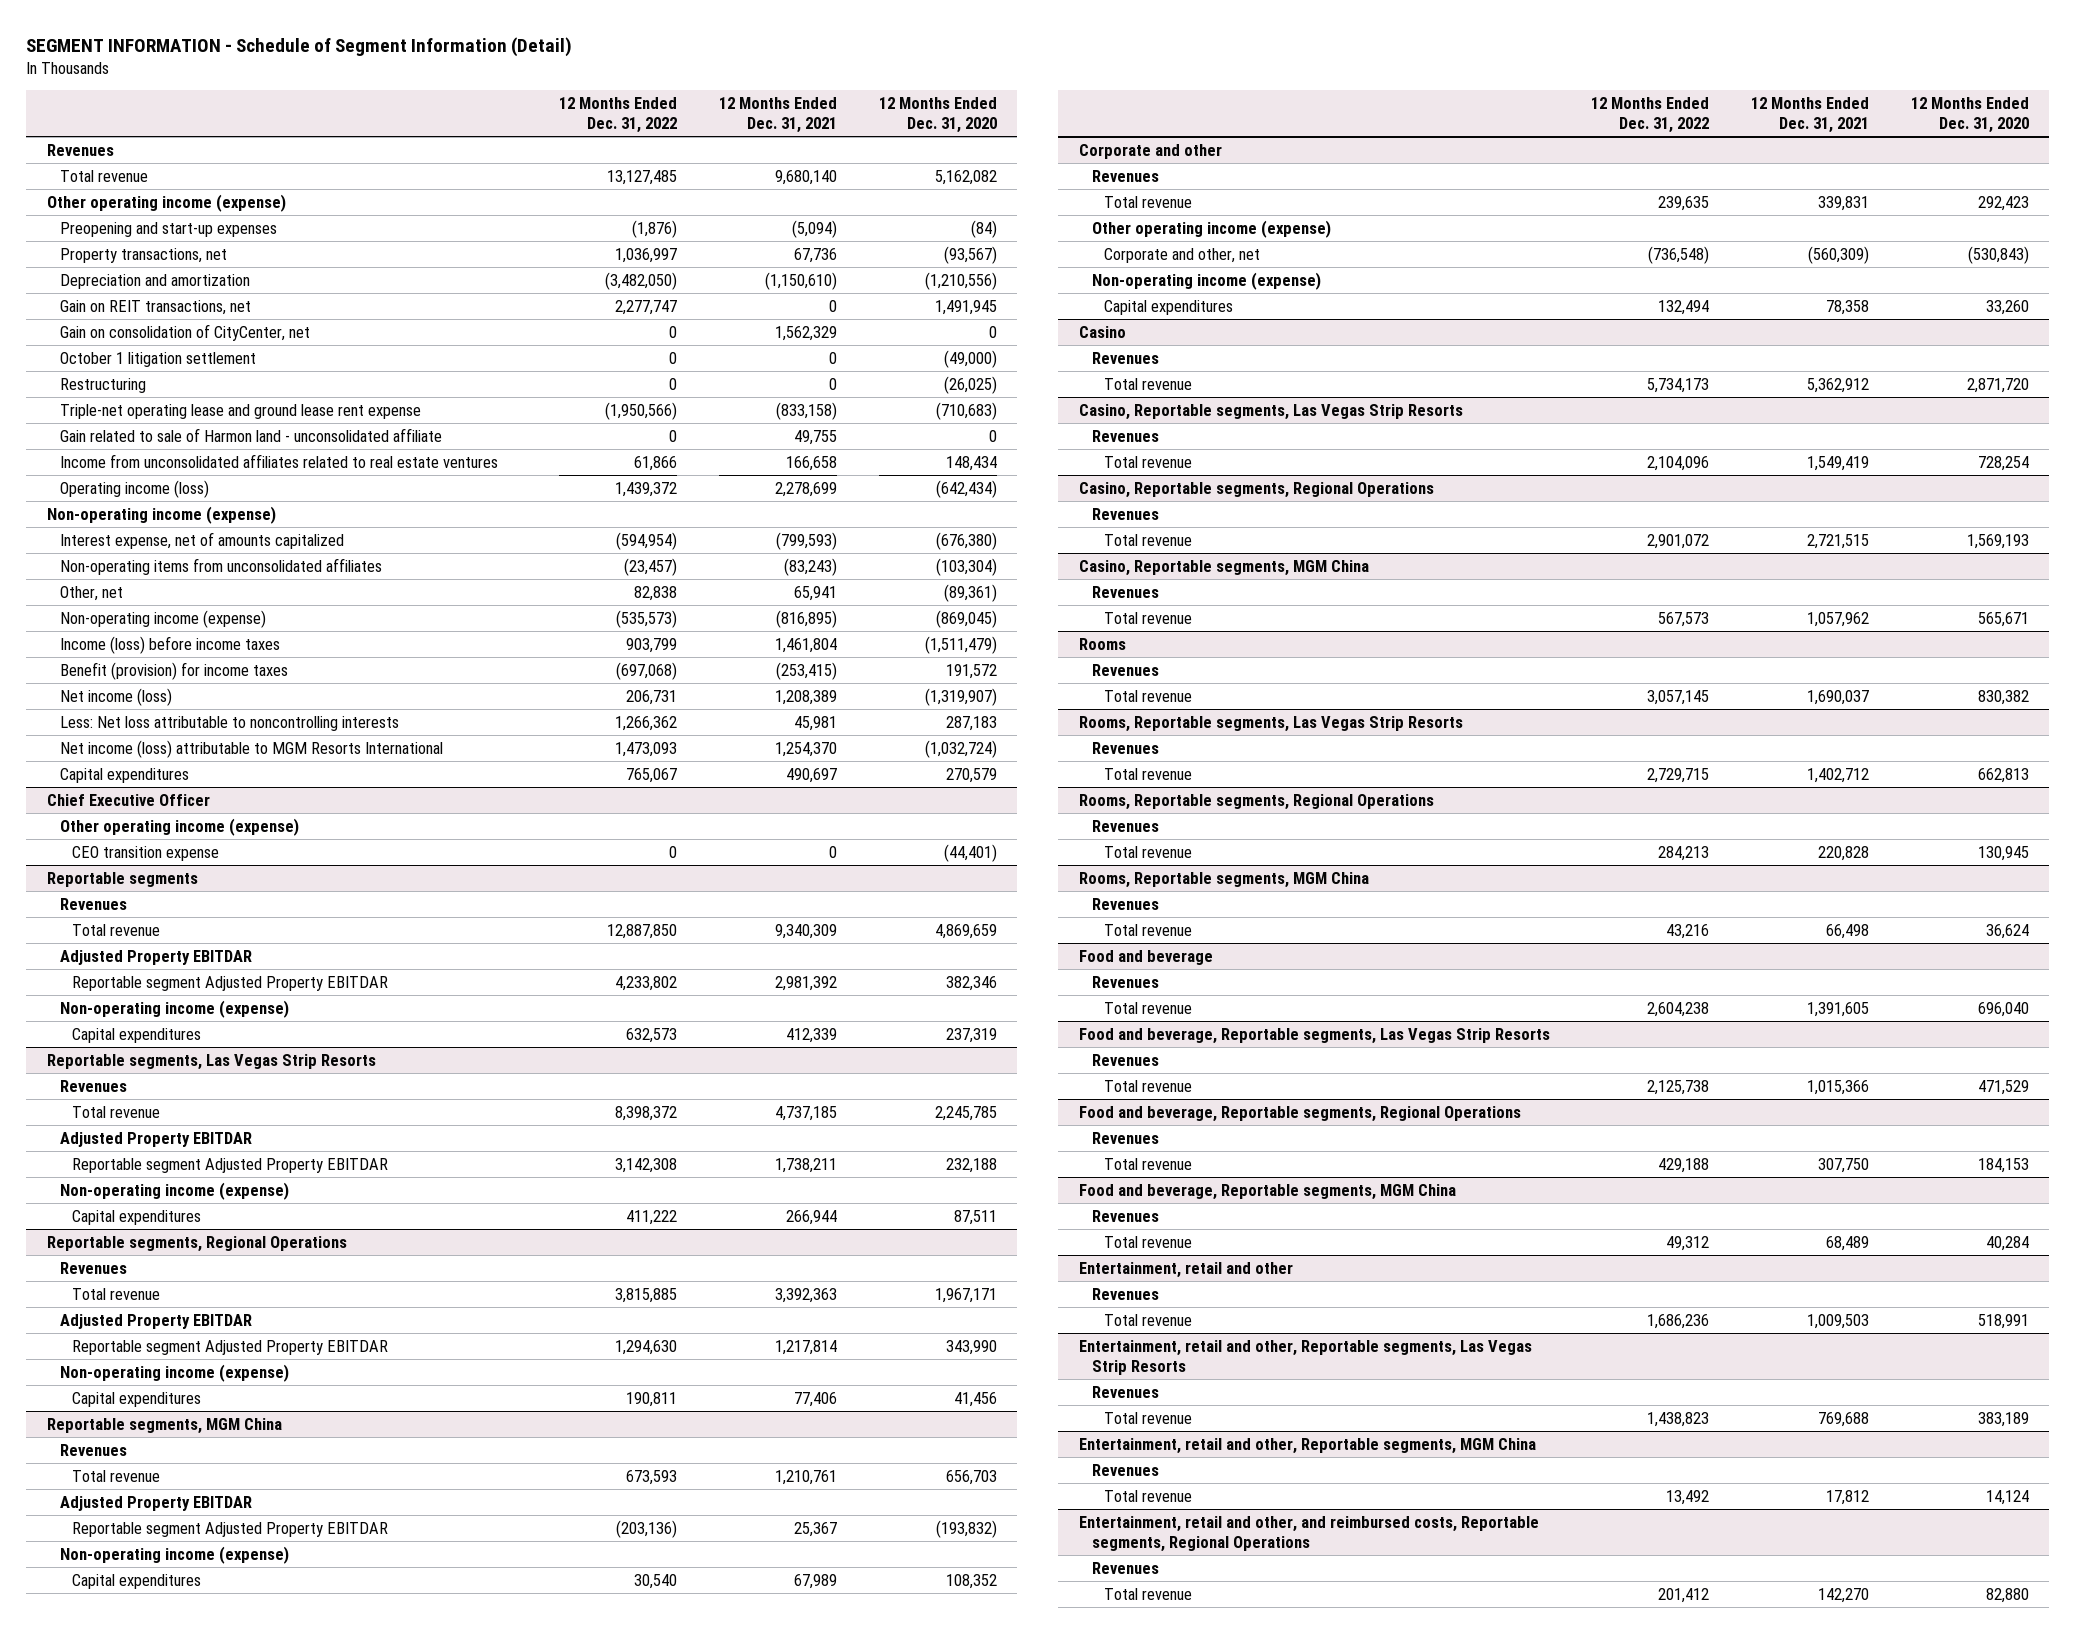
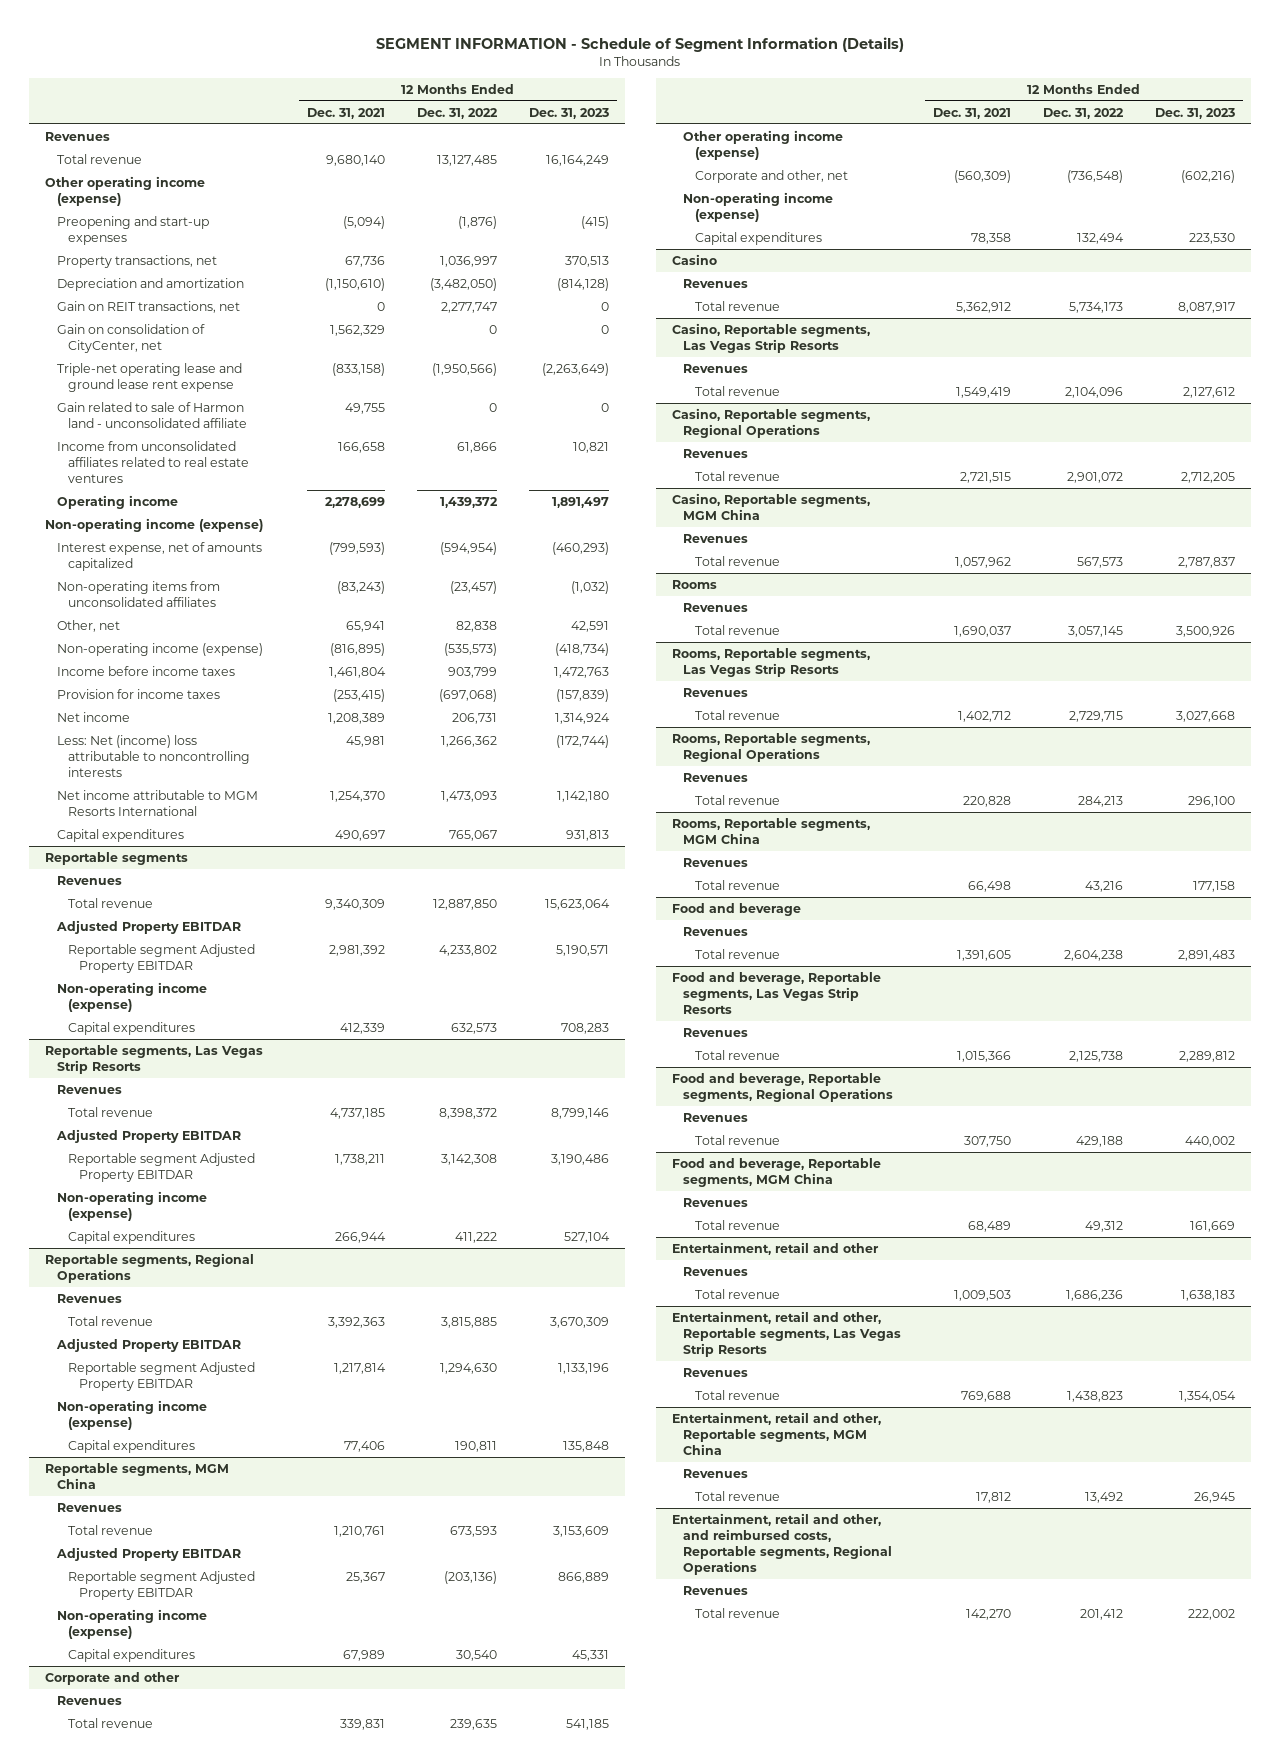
- SEGMENT INFORMATION - Schedule of Segment Information (Detail)
+ SEGMENT INFORMATION - Schedule of Segment Information (Details)
- | 12 Months Ended Dec. 31, 2022 | 12 Months Ended Dec. 31, 2021 | 12 Months Ended Dec. 31, 2020
+ | 12 Months Ended Dec. 31, 2021 | 12 Months Ended Dec. 31, 2022 | 12 Months Ended Dec. 31, 2023
- October 1 litigation settlement | 0 | 0 | (49,000)
- Restructuring | 0 | 0 | (26,025)
- Operating income (loss) | 1,439,372 | 2,278,699 | (642,434)
+ Operating income | 2,278,699 | 1,439,372 | 1,891,497
- Income (loss) before income taxes | 903,799 | 1,461,804 | (1,511,479)
- Benefit (provision) for income taxes | (697,068) | (253,415) | 191,572
- Net income (loss) | 206,731 | 1,208,389 | (1,319,907)
- Less: Net loss attributable to noncontrolling interests | 1,266,362 | 45,981 | 287,183
- Net income (loss) attributable to MGM Resorts International | 1,473,093 | 1,254,370 | (1,032,724)
+ Income before income taxes | 1,461,804 | 903,799 | 1,472,763
+ Provision for income taxes | (253,415) | (697,068) | (157,839)
+ Net income | 1,208,389 | 206,731 | 1,314,924
+ Less: Net (income) loss attributable to noncontrolling interests | 45,981 | 1,266,362 | (172,744)
+ Net income attributable to MGM Resorts International | 1,254,370 | 1,473,093 | 1,142,180
- Chief Executive Officer
- Other operating income (expense)
- CEO transition expense | 0 | 0 | (44,401)

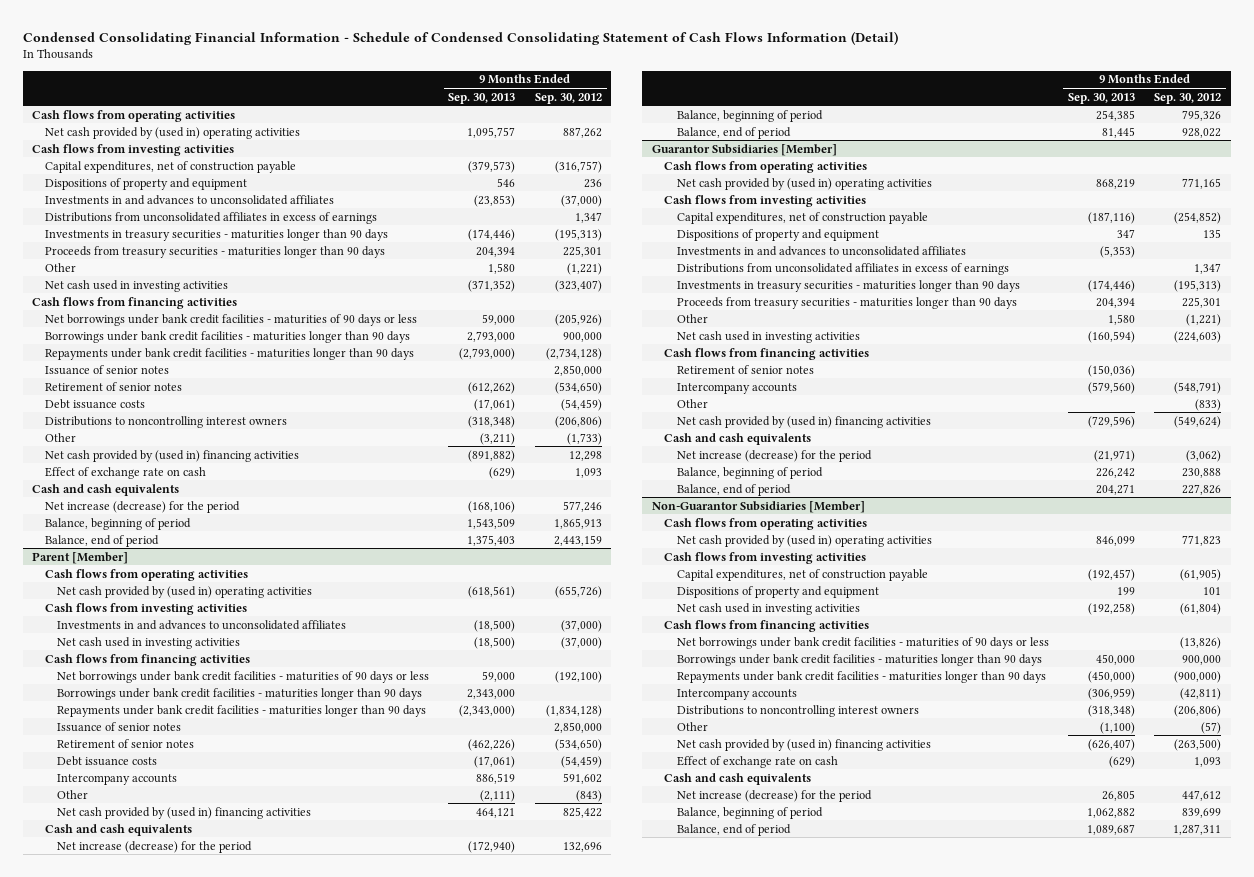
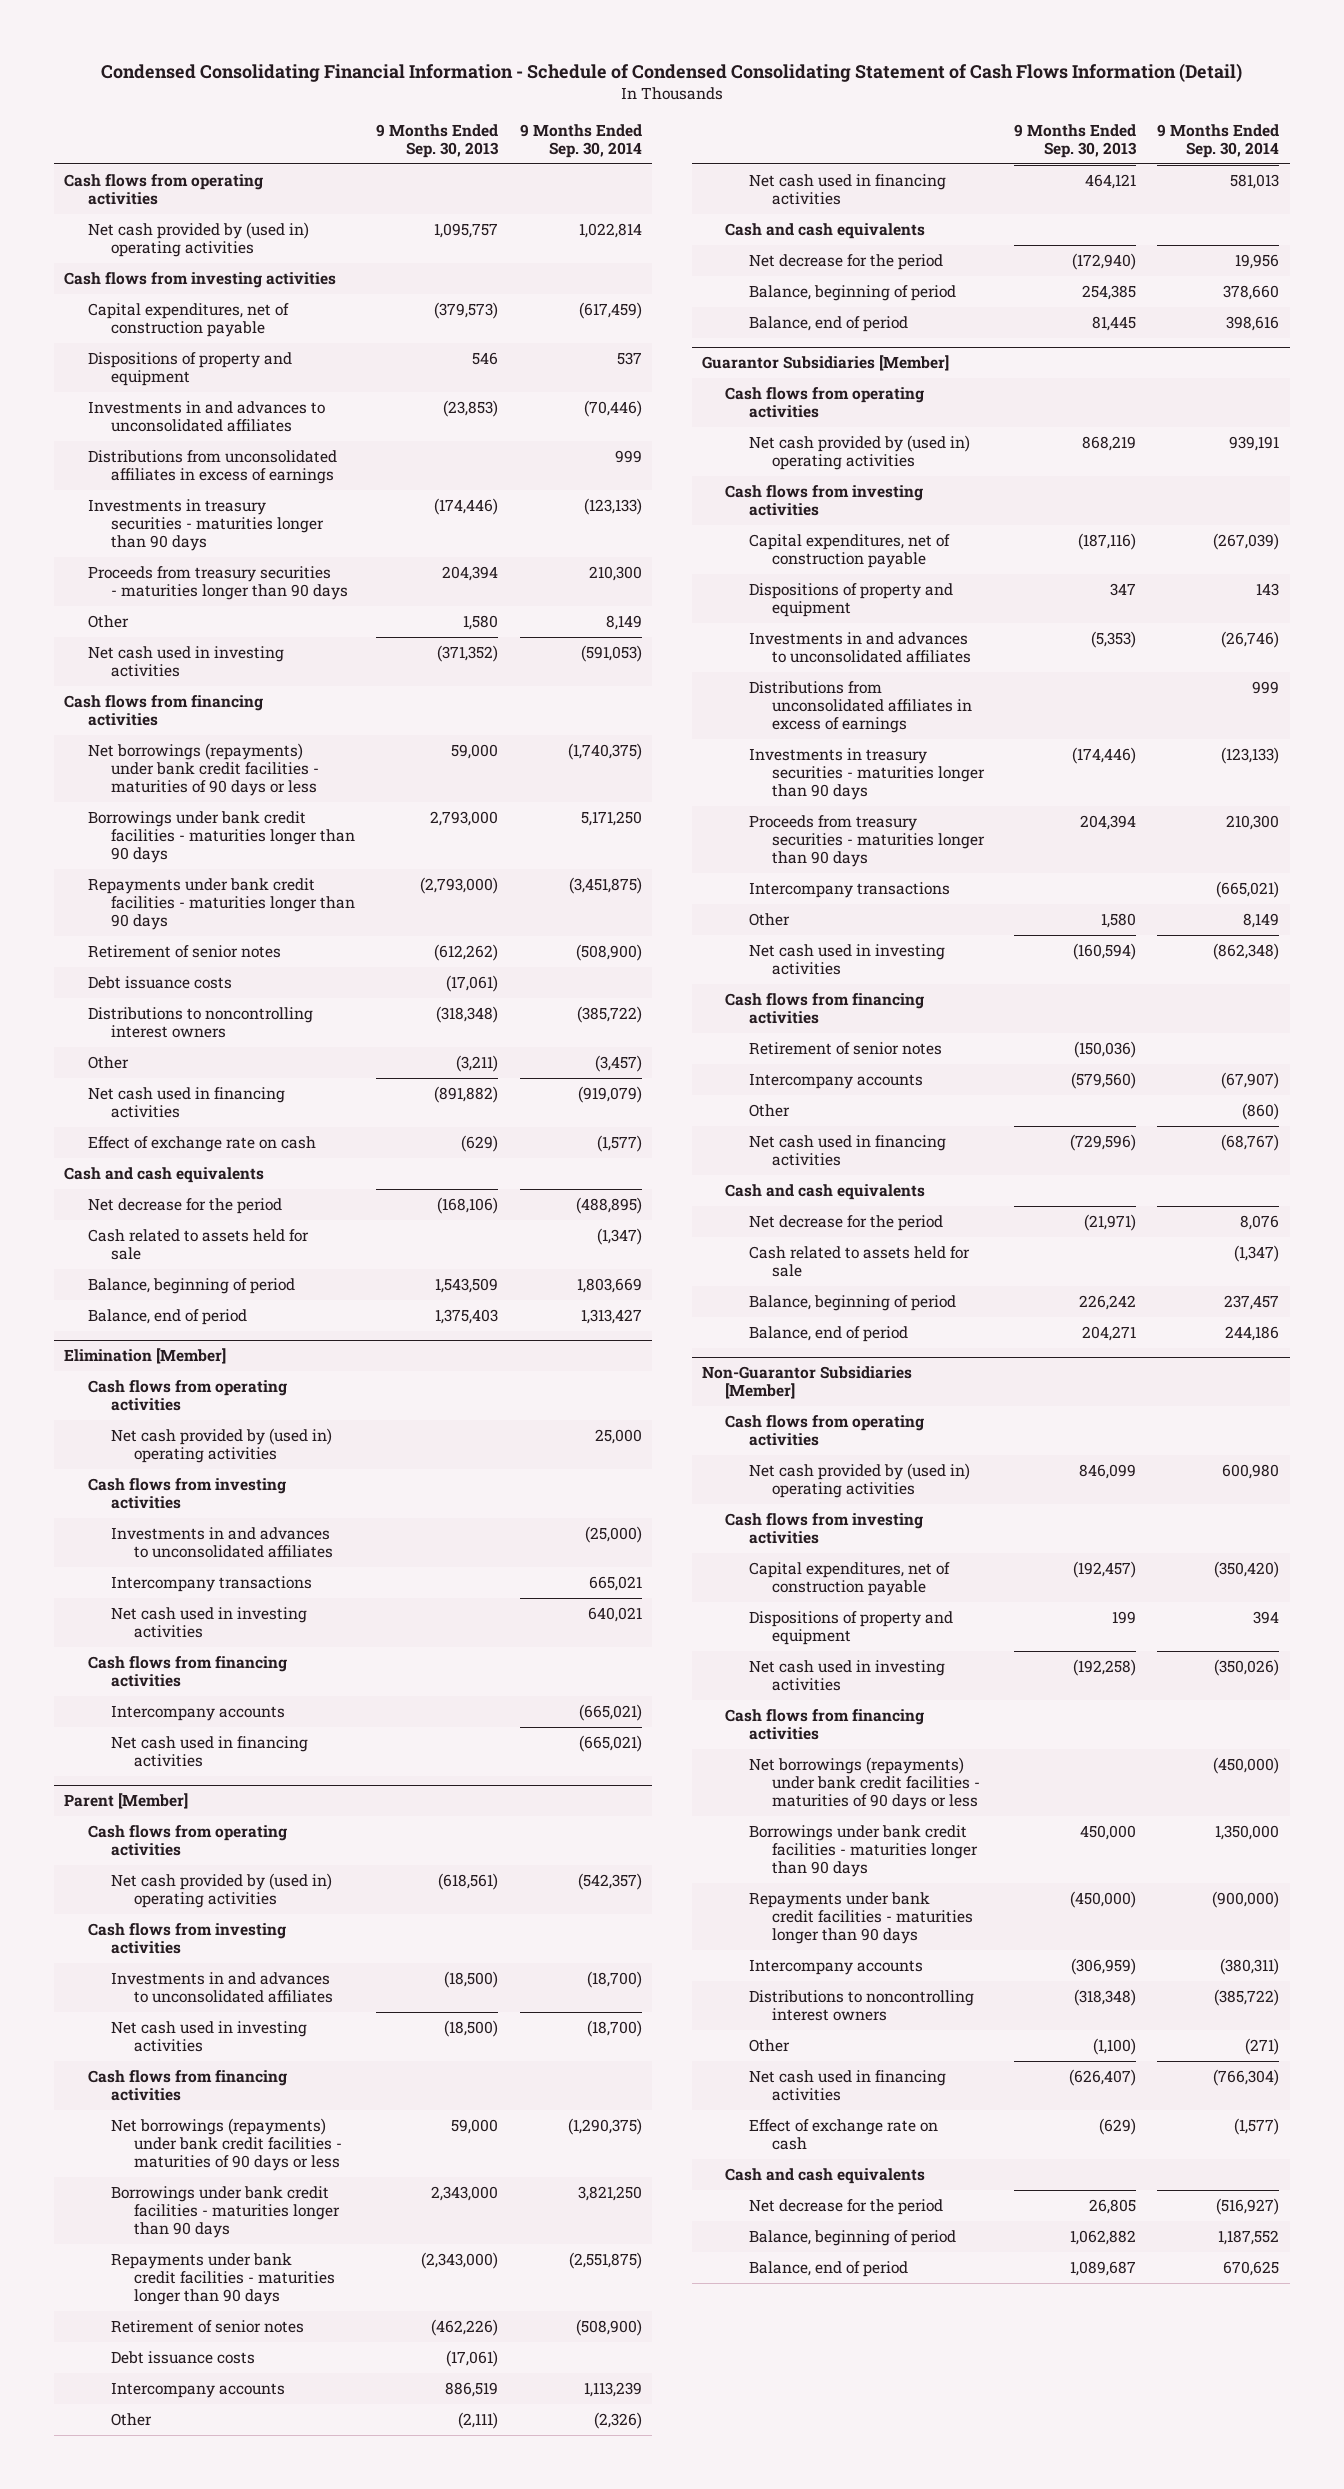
- | 9 Months Ended Sep. 30, 2013 | 9 Months Ended Sep. 30, 2012
+ | 9 Months Ended Sep. 30, 2013 | 9 Months Ended Sep. 30, 2014
- Net borrowings under bank credit facilities - maturities of 90 days or less | 59,000 | (205,926)
+ Net borrowings (repayments) under bank credit facilities - maturities of 90 days or less | 59,000 | (1,740,375)
- Issuance of senior notes | | 2,850,000
- Net cash provided by (used in) financing activities | (891,882) | 12,298
+ Net cash used in financing activities | (891,882) | (919,079)
- Net increase (decrease) for the period | (168,106) | 577,246
+ Net decrease for the period | (168,106) | (488,895)
+ Cash related to assets held for sale | | (1,347)
+ Elimination [Member]
+ Cash flows from operating activities
+ Net cash provided by (used in) operating activities | | 25,000
+ Cash flows from investing activities
+ Investments in and advances to unconsolidated affiliates | | (25,000)
+ Intercompany transactions | | 665,021
+ Net cash used in investing activities | | 640,021
+ Cash flows from financing activities
+ Intercompany accounts | | (665,021)
+ Net cash used in financing activities | | (665,021)
@ Parent [Member]
- Net borrowings under bank credit facilities - maturities of 90 days or less | 59,000 | (192,100)
+ Net borrowings (repayments) under bank credit facilities - maturities of 90 days or less | 59,000 | (1,290,375)
- Issuance of senior notes | | 2,850,000
- Net cash provided by (used in) financing activities | 464,121 | 825,422
+ Net cash used in financing activities | 464,121 | 581,013
- Net increase (decrease) for the period | (172,940) | 132,696
+ Net decrease for the period | (172,940) | 19,956
@ Guarantor Subsidiaries [Member]
+ Intercompany transactions | | (665,021)
- Net cash provided by (used in) financing activities | (729,596) | (549,624)
+ Net cash used in financing activities | (729,596) | (68,767)
- Net increase (decrease) for the period | (21,971) | (3,062)
+ Net decrease for the period | (21,971) | 8,076
+ Cash related to assets held for sale | | (1,347)
@ Non-Guarantor Subsidiaries [Member]
- Net borrowings under bank credit facilities - maturities of 90 days or less | | (13,826)
+ Net borrowings (repayments) under bank credit facilities - maturities of 90 days or less | | (450,000)
- Net cash provided by (used in) financing activities | (626,407) | (263,500)
+ Net cash used in financing activities | (626,407) | (766,304)
- Net increase (decrease) for the period | 26,805 | 447,612
+ Net decrease for the period | 26,805 | (516,927)

